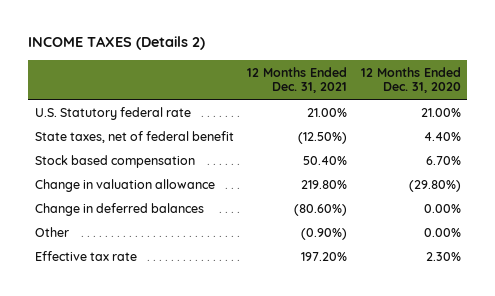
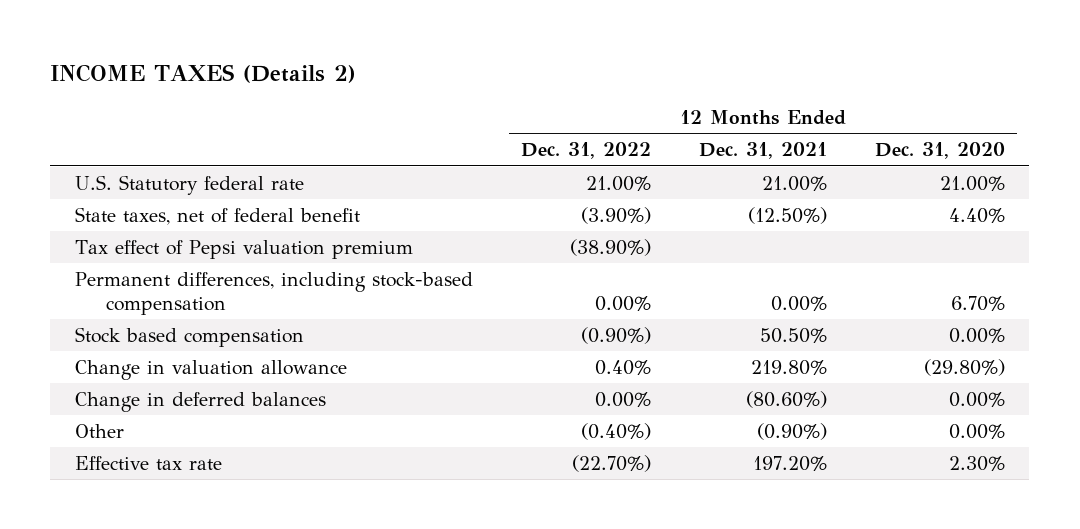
- | 12 Months Ended Dec. 31, 2021 | 12 Months Ended Dec. 31, 2020
+ | 12 Months Ended Dec. 31, 2022 | 12 Months Ended Dec. 31, 2021 | 12 Months Ended Dec. 31, 2020
- Stock based compensation | 50.40% | 6.70%
+ Tax effect of Pepsi valuation premium | (38.90%) | |
+ Permanent differences, including stock-based compensation | 0.00% | 0.00% | 6.70%
+ Stock based compensation | (0.90%) | 50.50% | 0.00%

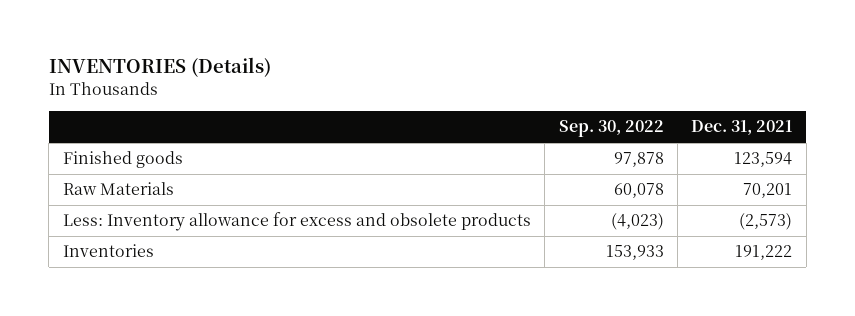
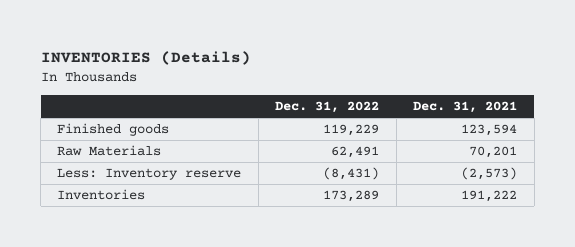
- | Sep. 30, 2022 | Dec. 31, 2021
+ | Dec. 31, 2022 | Dec. 31, 2021
- Less: Inventory allowance for excess and obsolete products | (4,023) | (2,573)
+ Less: Inventory reserve | (8,431) | (2,573)

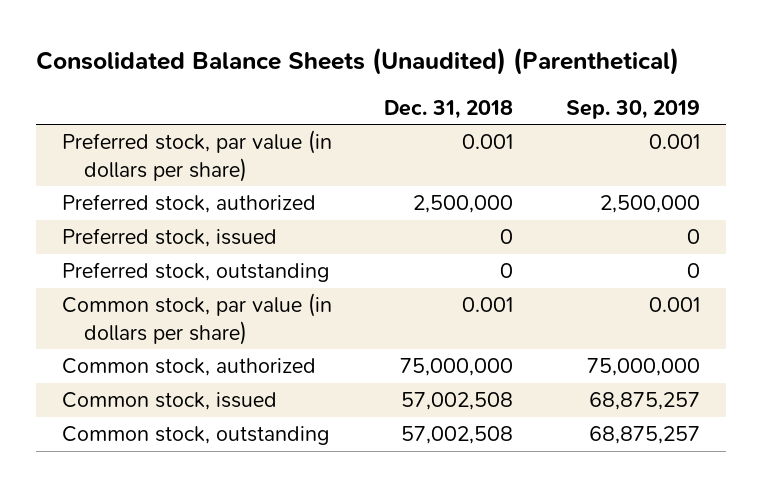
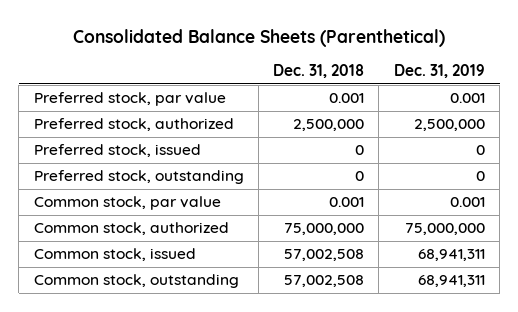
- Consolidated Balance Sheets (Unaudited) (Parenthetical)
+ Consolidated Balance Sheets (Parenthetical)
- | Dec. 31, 2018 | Sep. 30, 2019
+ | Dec. 31, 2018 | Dec. 31, 2019
- Preferred stock, par value (in dollars per share) | 0.001 | 0.001
+ Preferred stock, par value | 0.001 | 0.001
- Common stock, par value (in dollars per share) | 0.001 | 0.001
+ Common stock, par value | 0.001 | 0.001

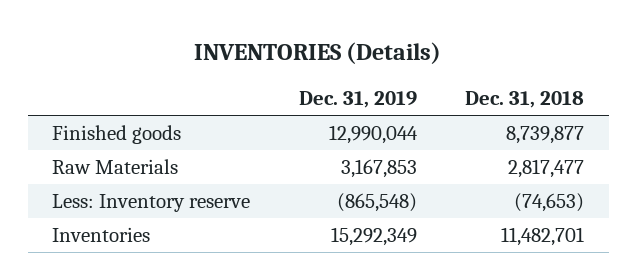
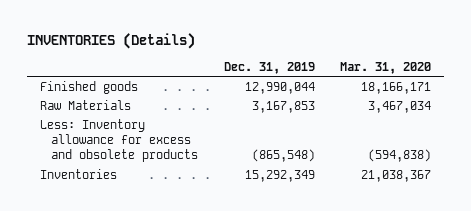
- | Dec. 31, 2019 | Dec. 31, 2018
+ | Dec. 31, 2019 | Mar. 31, 2020
- Less: Inventory reserve | (865,548) | (74,653)
+ Less: Inventory allowance for excess and obsolete products | (865,548) | (594,838)

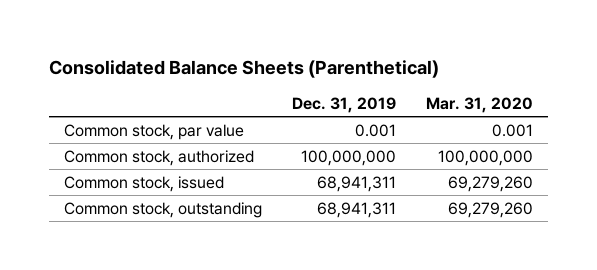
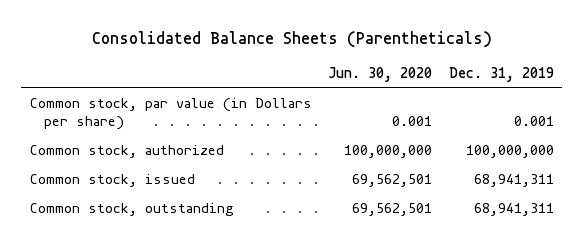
- Consolidated Balance Sheets (Parenthetical)
+ Consolidated Balance Sheets (Parentheticals)
- | Dec. 31, 2019 | Mar. 31, 2020
+ | Jun. 30, 2020 | Dec. 31, 2019
- Common stock, par value | 0.001 | 0.001
+ Common stock, par value (in Dollars per share) | 0.001 | 0.001

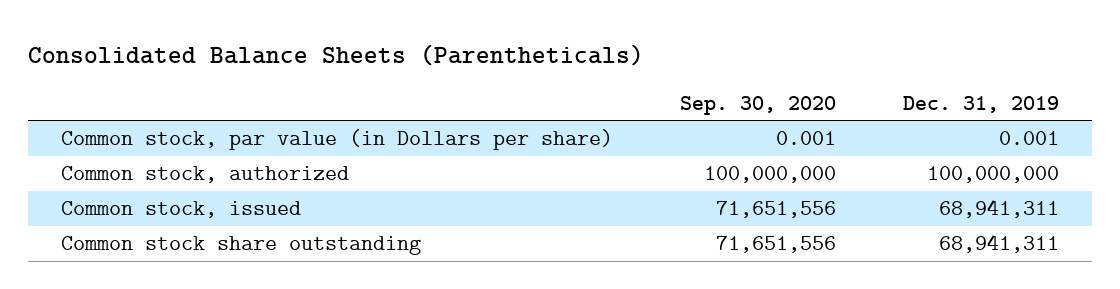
- | Jun. 30, 2020 | Dec. 31, 2019
+ | Sep. 30, 2020 | Dec. 31, 2019
- Common stock, outstanding | 69,562,501 | 68,941,311
+ Common stock share outstanding | 71,651,556 | 68,941,311

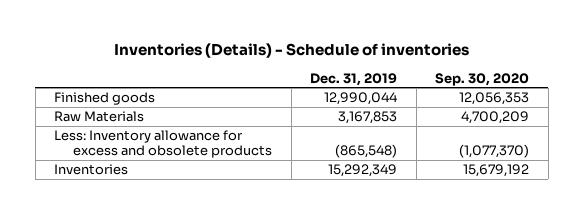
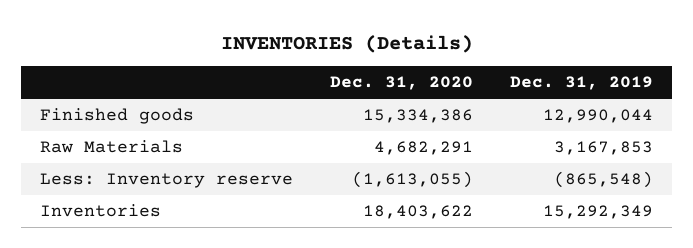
- Inventories (Details) - Schedule of inventories
+ INVENTORIES (Details)
- | Dec. 31, 2019 | Sep. 30, 2020
+ | Dec. 31, 2020 | Dec. 31, 2019
- Less: Inventory allowance for excess and obsolete products | (865,548) | (1,077,370)
+ Less: Inventory reserve | (1,613,055) | (865,548)

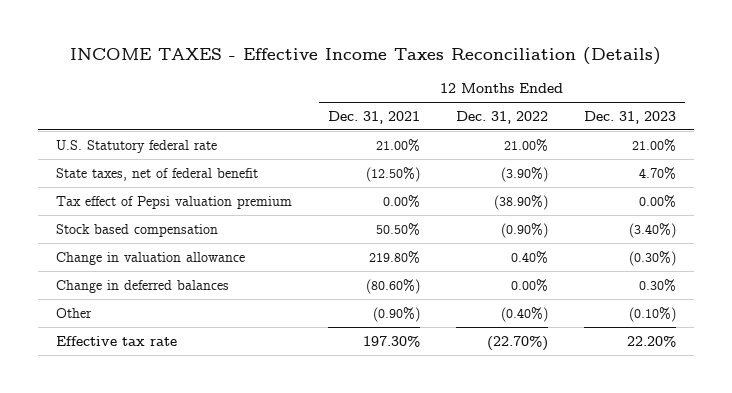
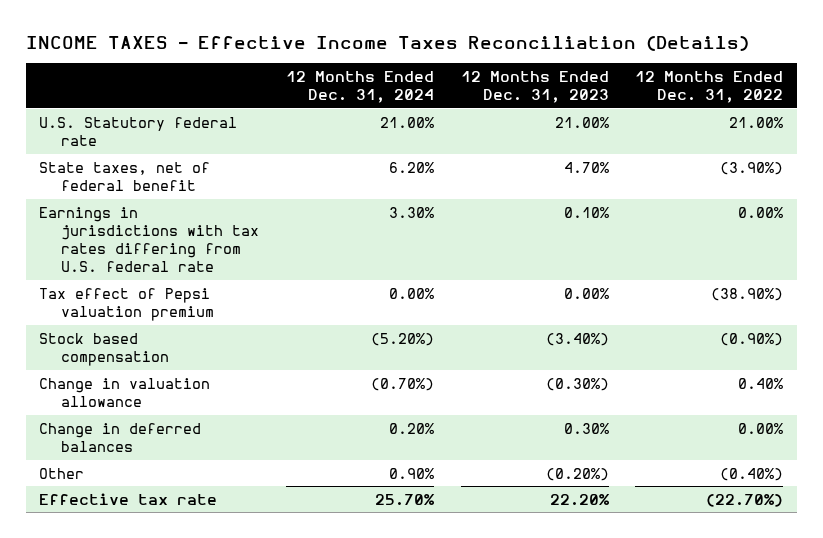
- | 12 Months Ended Dec. 31, 2021 | 12 Months Ended Dec. 31, 2022 | 12 Months Ended Dec. 31, 2023
+ | 12 Months Ended Dec. 31, 2024 | 12 Months Ended Dec. 31, 2023 | 12 Months Ended Dec. 31, 2022
+ Earnings in jurisdictions with tax rates differing from U.S. federal rate | 3.30% | 0.10% | 0.00%
- Other | (0.90%) | (0.40%) | (0.10%)
+ Other | 0.90% | (0.20%) | (0.40%)

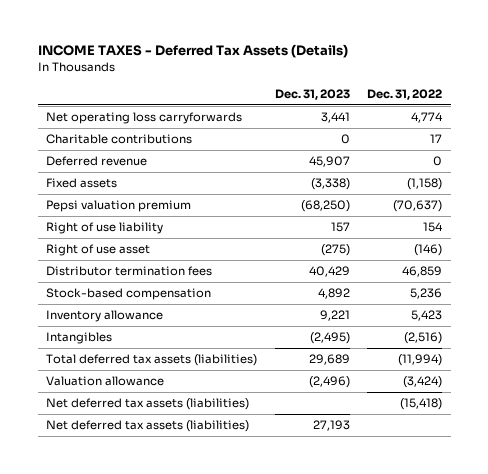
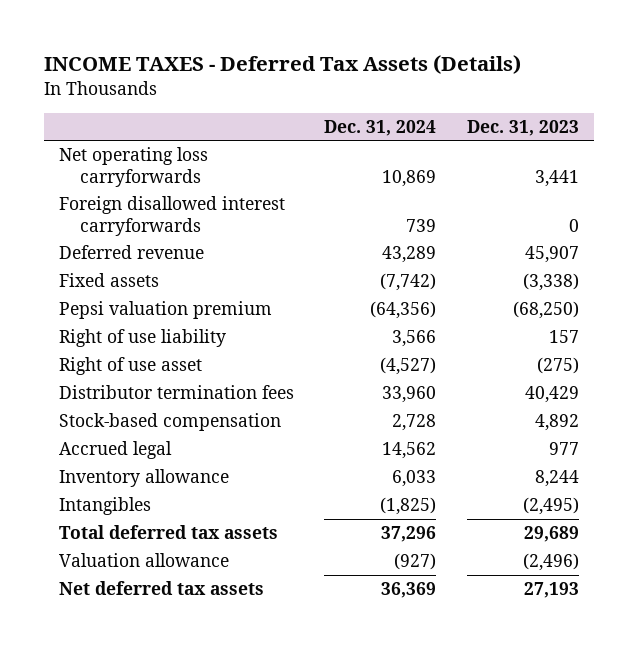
- | Dec. 31, 2023 | Dec. 31, 2022
+ | Dec. 31, 2024 | Dec. 31, 2023
- Charitable contributions | 0 | 17
+ Foreign disallowed interest carryforwards | 739 | 0
- Inventory allowance | 9,221 | 5,423
+ Accrued legal | 14,562 | 977
+ Inventory allowance | 6,033 | 8,244
- Total deferred tax assets (liabilities) | 29,689 | (11,994)
+ Total deferred tax assets | 37,296 | 29,689
- Net deferred tax assets (liabilities) | | (15,418)
- Net deferred tax assets (liabilities) | 27,193 |
+ Net deferred tax assets | 36,369 | 27,193

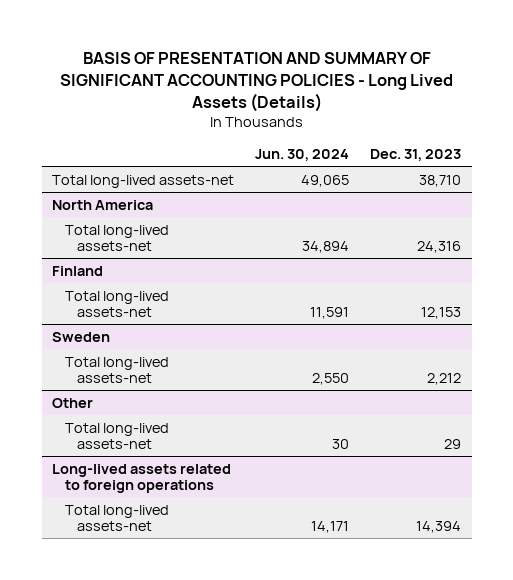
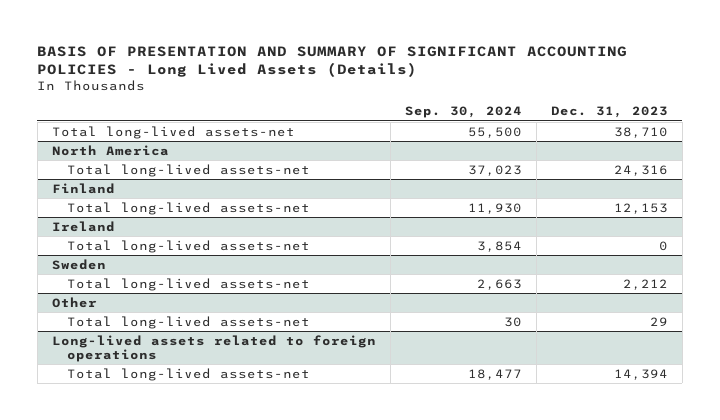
- | Jun. 30, 2024 | Dec. 31, 2023
+ | Sep. 30, 2024 | Dec. 31, 2023
+ Ireland
+ Total long-lived assets-net | 3,854 | 0

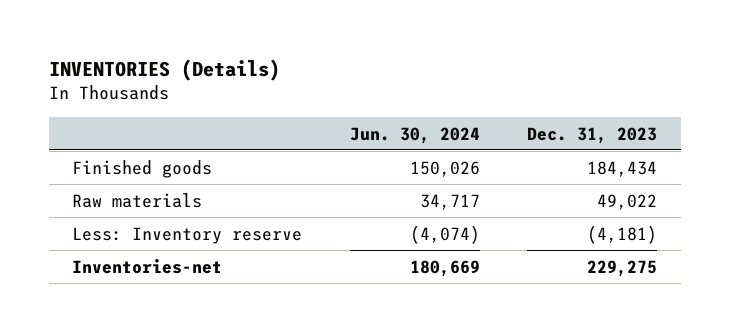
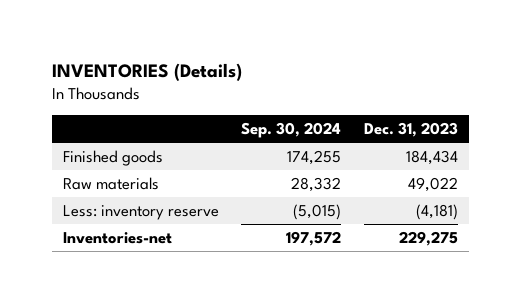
- | Jun. 30, 2024 | Dec. 31, 2023
+ | Sep. 30, 2024 | Dec. 31, 2023
- Less: Inventory reserve | (4,074) | (4,181)
+ Less: inventory reserve | (5,015) | (4,181)

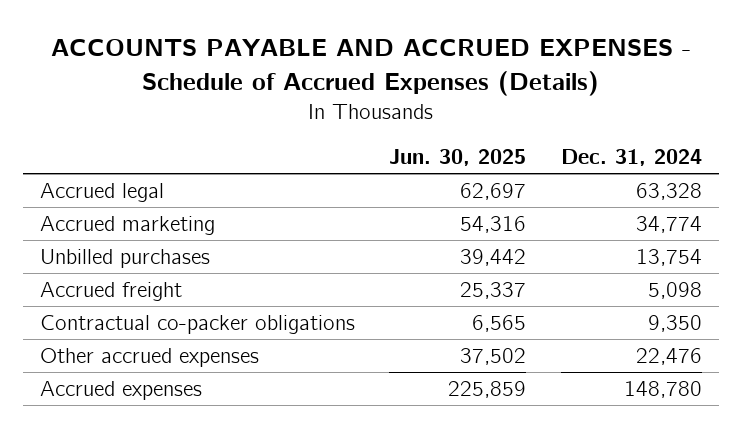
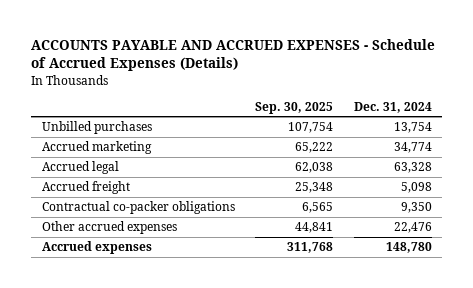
- | Jun. 30, 2025 | Dec. 31, 2024
+ | Sep. 30, 2025 | Dec. 31, 2024
moved down: Accrued marketing | 65,222 | 34,774
moved down: Accrued legal | 62,038 | 63,328

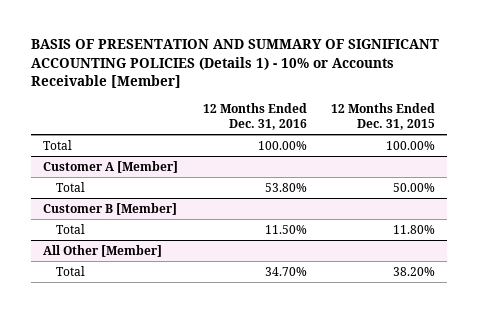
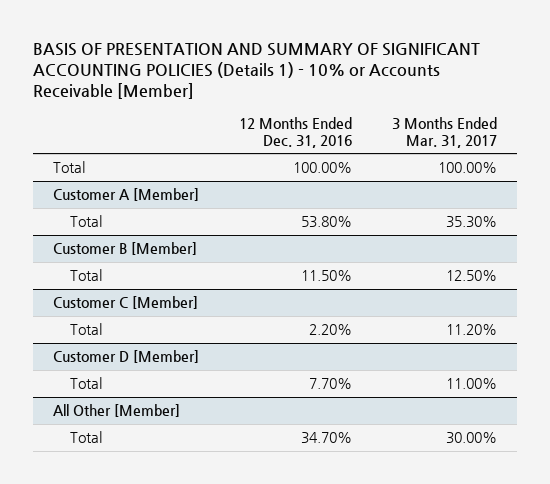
- | 12 Months Ended Dec. 31, 2016 | 12 Months Ended Dec. 31, 2015
+ | 12 Months Ended Dec. 31, 2016 | 3 Months Ended Mar. 31, 2017
+ Customer C [Member]
+ Total | 2.20% | 11.20%
+ Customer D [Member]
+ Total | 7.70% | 11.00%

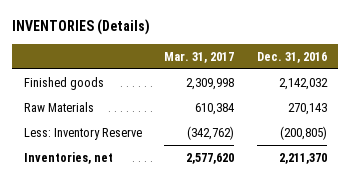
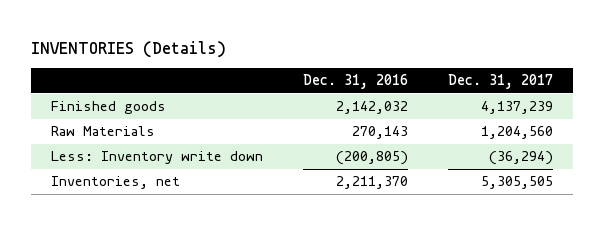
- | Mar. 31, 2017 | Dec. 31, 2016
+ | Dec. 31, 2016 | Dec. 31, 2017
- Less: Inventory Reserve | (342,762) | (200,805)
+ Less: Inventory write down | (200,805) | (36,294)

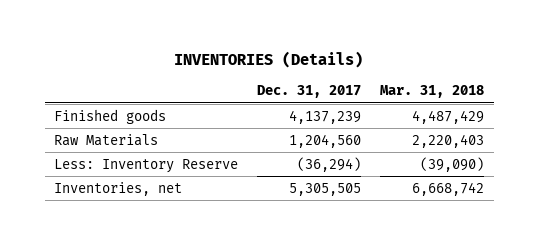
- | Dec. 31, 2016 | Dec. 31, 2017
+ | Dec. 31, 2017 | Mar. 31, 2018
- Less: Inventory write down | (200,805) | (36,294)
+ Less: Inventory Reserve | (36,294) | (39,090)

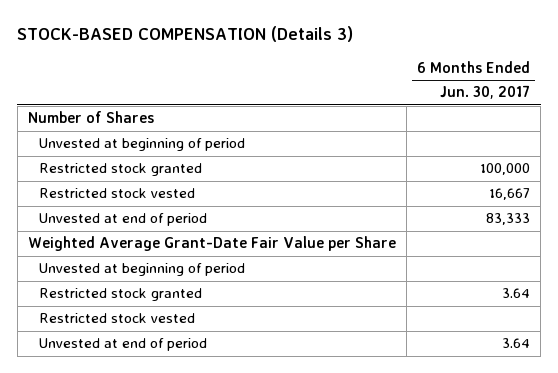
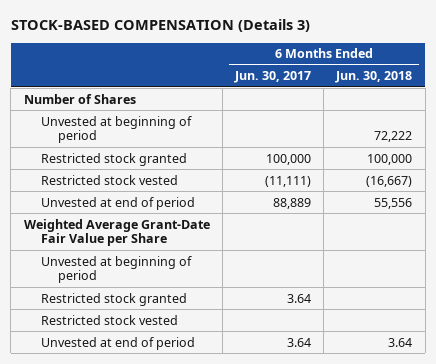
- | 6 Months Ended Jun. 30, 2017
+ | 6 Months Ended Jun. 30, 2017 | 6 Months Ended Jun. 30, 2018
- Restricted stock vested | 16,667
- Unvested at end of period | 83,333
+ Restricted stock vested | (11,111) | (16,667)
+ Unvested at end of period | 88,889 | 55,556

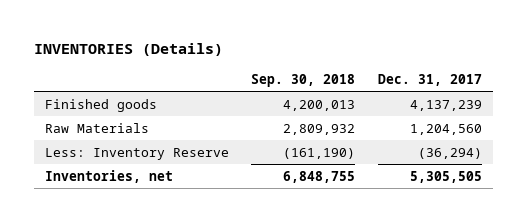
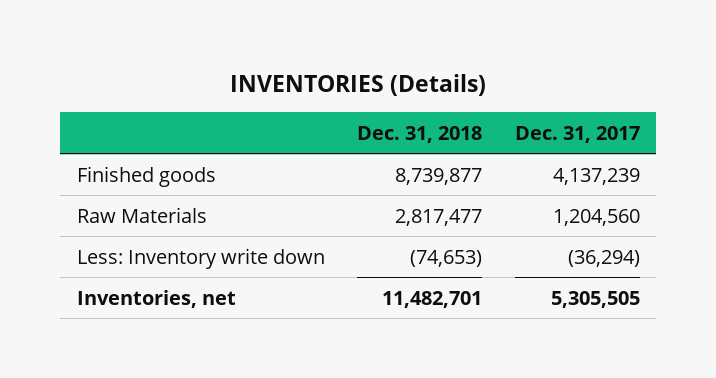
- | Sep. 30, 2018 | Dec. 31, 2017
+ | Dec. 31, 2018 | Dec. 31, 2017
- Less: Inventory Reserve | (161,190) | (36,294)
+ Less: Inventory write down | (74,653) | (36,294)

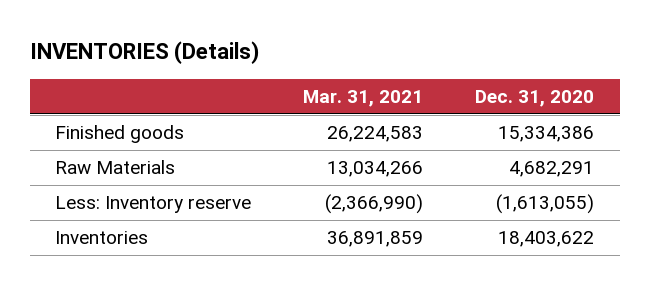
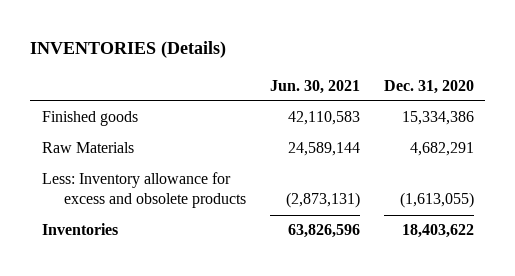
- | Mar. 31, 2021 | Dec. 31, 2020
+ | Jun. 30, 2021 | Dec. 31, 2020
- Less: Inventory reserve | (2,366,990) | (1,613,055)
+ Less: Inventory allowance for excess and obsolete products | (2,873,131) | (1,613,055)

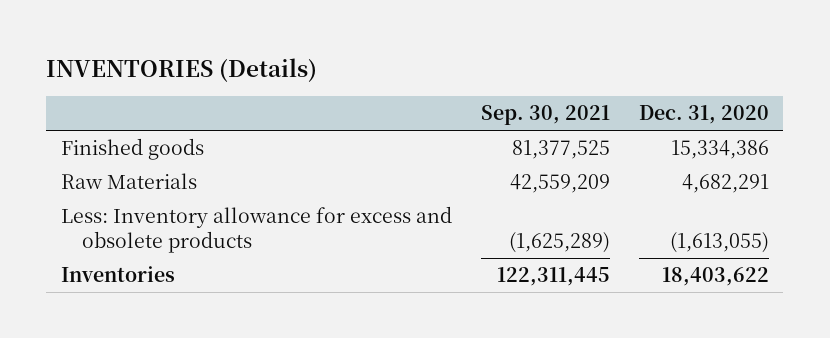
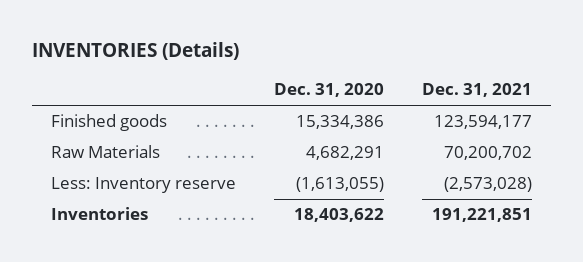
- | Sep. 30, 2021 | Dec. 31, 2020
+ | Dec. 31, 2020 | Dec. 31, 2021
- Less: Inventory allowance for excess and obsolete products | (1,625,289) | (1,613,055)
+ Less: Inventory reserve | (1,613,055) | (2,573,028)

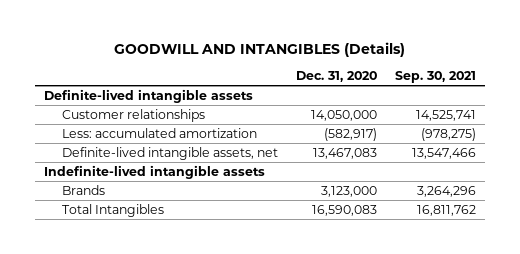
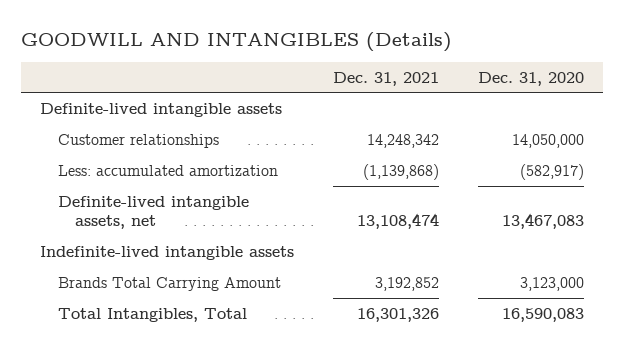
- | Dec. 31, 2020 | Sep. 30, 2021
+ | Dec. 31, 2021 | Dec. 31, 2020
- Brands | 3,123,000 | 3,264,296
- Total Intangibles | 16,590,083 | 16,811,762
+ Brands Total Carrying Amount | 3,192,852 | 3,123,000
+ Total Intangibles, Total | 16,301,326 | 16,590,083

